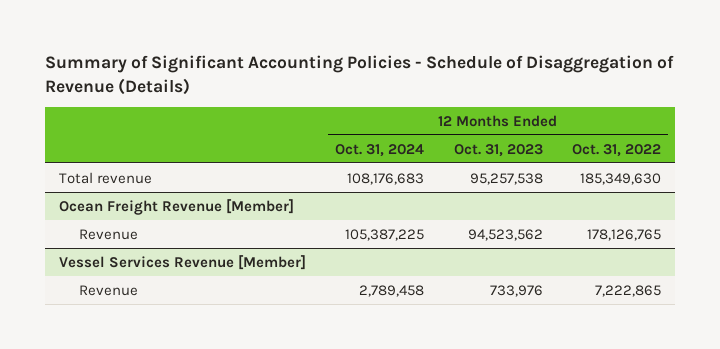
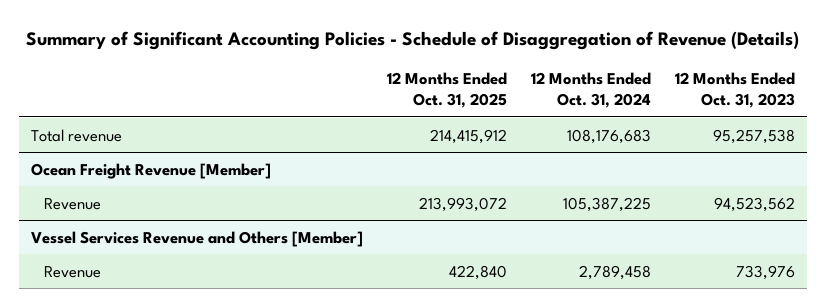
- | 12 Months Ended Oct. 31, 2024 | 12 Months Ended Oct. 31, 2023 | 12 Months Ended Oct. 31, 2022
+ | 12 Months Ended Oct. 31, 2025 | 12 Months Ended Oct. 31, 2024 | 12 Months Ended Oct. 31, 2023
- Vessel Services Revenue [Member]
+ Vessel Services Revenue and Others [Member]

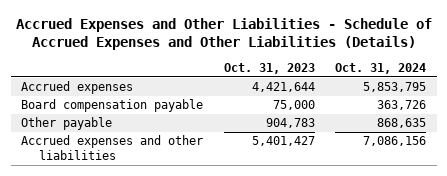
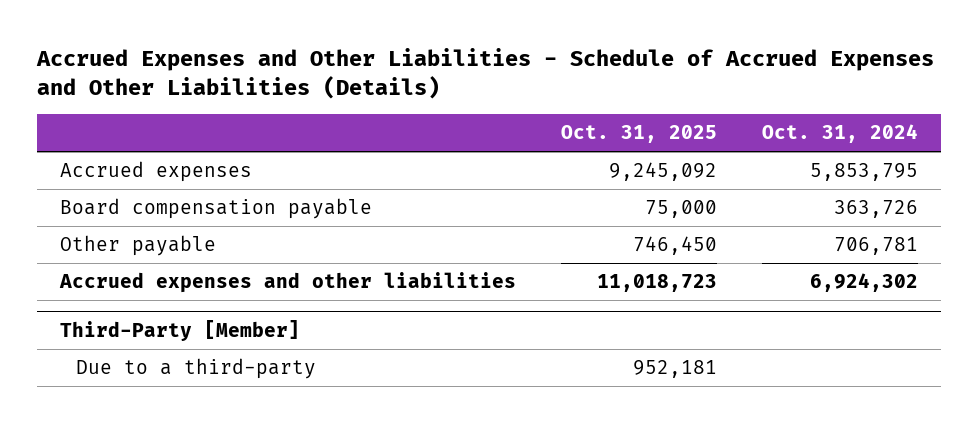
- | Oct. 31, 2023 | Oct. 31, 2024
+ | Oct. 31, 2025 | Oct. 31, 2024
- Other payable | 904,783 | 868,635
- Accrued expenses and other liabilities | 5,401,427 | 7,086,156
+ Other payable | 746,450 | 706,781
+ Accrued expenses and other liabilities | 11,018,723 | 6,924,302
+ Third-Party [Member]
+ Due to a third-party | 952,181 |

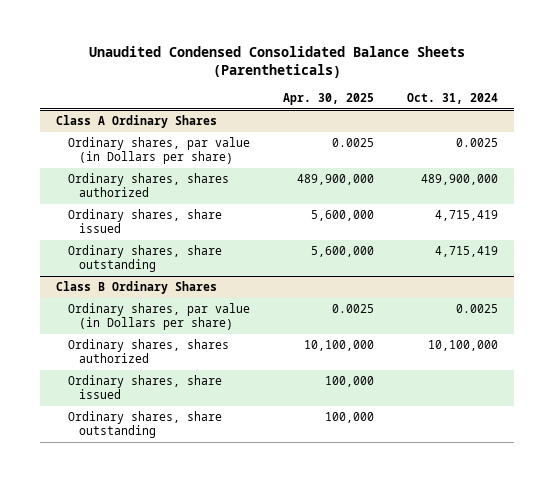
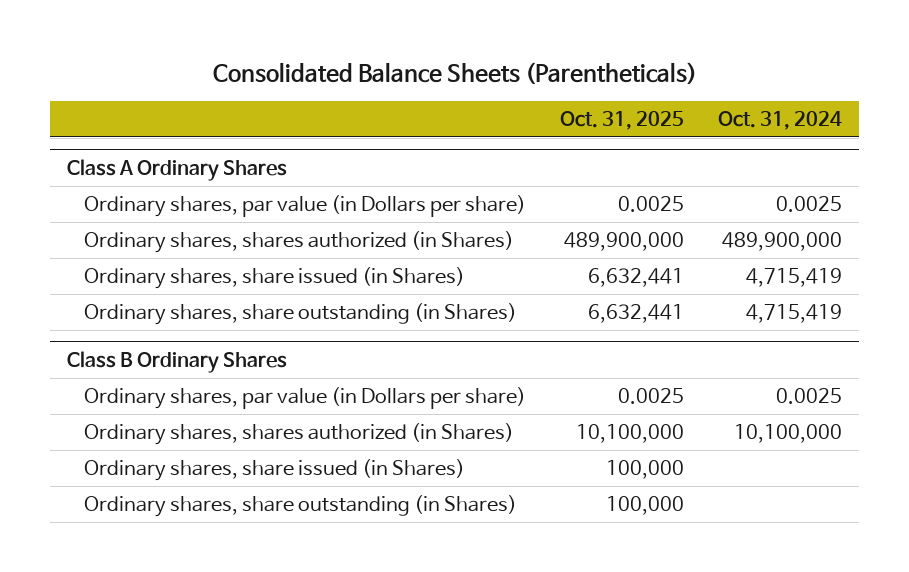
- Unaudited Condensed Consolidated Balance Sheets (Parentheticals)
+ Consolidated Balance Sheets (Parentheticals)
- | Apr. 30, 2025 | Oct. 31, 2024
+ | Oct. 31, 2025 | Oct. 31, 2024
@ Class A Ordinary Shares
- Ordinary shares, shares authorized | 489,900,000 | 489,900,000
- Ordinary shares, share issued | 5,600,000 | 4,715,419
- Ordinary shares, share outstanding | 5,600,000 | 4,715,419
+ Ordinary shares, shares authorized (in Shares) | 489,900,000 | 489,900,000
+ Ordinary shares, share issued (in Shares) | 6,632,441 | 4,715,419
+ Ordinary shares, share outstanding (in Shares) | 6,632,441 | 4,715,419
@ Class B Ordinary Shares
- Ordinary shares, shares authorized | 10,100,000 | 10,100,000
- Ordinary shares, share issued | 100,000 |
- Ordinary shares, share outstanding | 100,000 |
+ Ordinary shares, shares authorized (in Shares) | 10,100,000 | 10,100,000
+ Ordinary shares, share issued (in Shares) | 100,000 |
+ Ordinary shares, share outstanding (in Shares) | 100,000 |

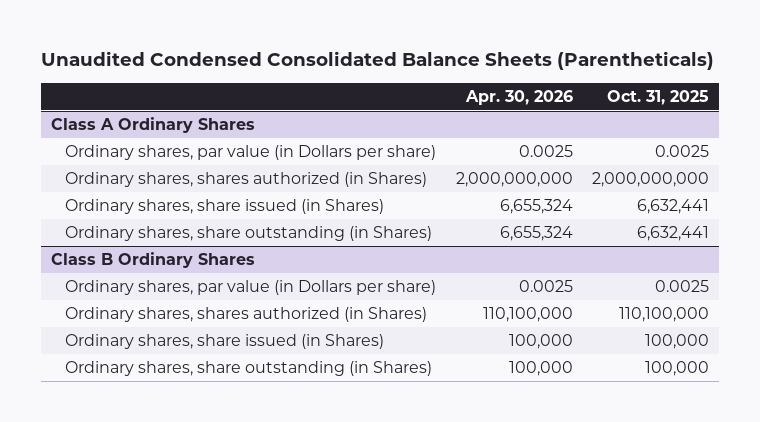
- Consolidated Balance Sheets (Parentheticals)
+ Unaudited Condensed Consolidated Balance Sheets (Parentheticals)
- | Oct. 31, 2025 | Oct. 31, 2024
+ | Apr. 30, 2026 | Oct. 31, 2025
@ Class A Ordinary Shares
- Ordinary shares, shares authorized (in Shares) | 489,900,000 | 489,900,000
+ Ordinary shares, shares authorized (in Shares) | 2,000,000,000 | 2,000,000,000
@ Class B Ordinary Shares
- Ordinary shares, shares authorized (in Shares) | 10,100,000 | 10,100,000
+ Ordinary shares, shares authorized (in Shares) | 110,100,000 | 110,100,000

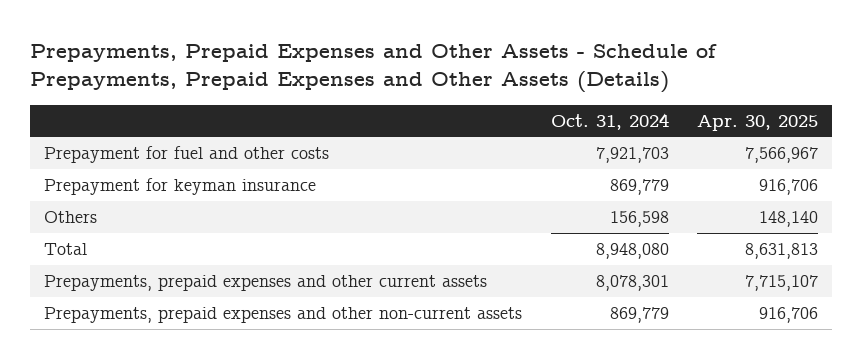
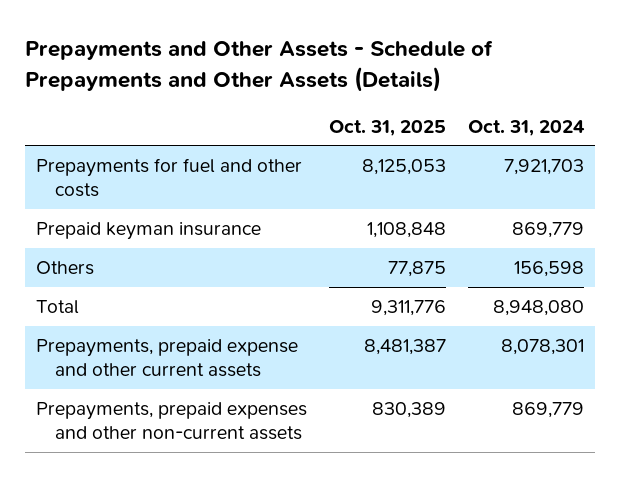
- Prepayments, Prepaid Expenses and Other Assets - Schedule of Prepayments, Prepaid Expenses and Other Assets (Details)
+ Prepayments and Other Assets - Schedule of Prepayments and Other Assets (Details)
- | Oct. 31, 2024 | Apr. 30, 2025
+ | Oct. 31, 2025 | Oct. 31, 2024
- Prepayment for fuel and other costs | 7,921,703 | 7,566,967
- Prepayment for keyman insurance | 869,779 | 916,706
+ Prepayments for fuel and other costs | 8,125,053 | 7,921,703
+ Prepaid keyman insurance | 1,108,848 | 869,779
- Prepayments, prepaid expenses and other current assets | 8,078,301 | 7,715,107
+ Prepayments, prepaid expense and other current assets | 8,481,387 | 8,078,301

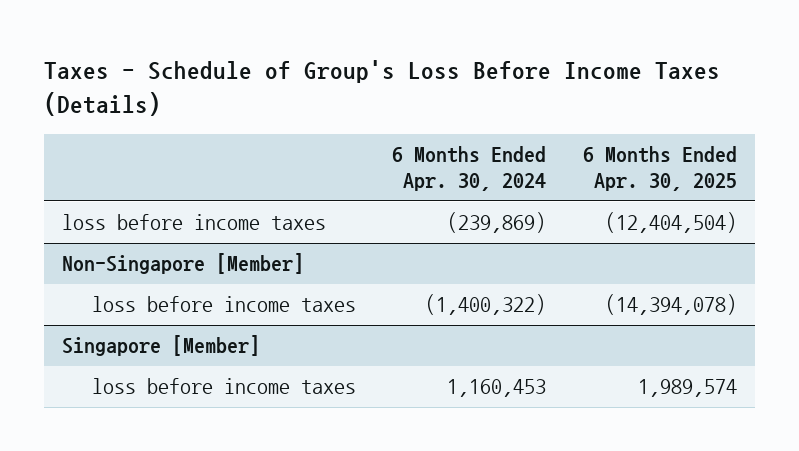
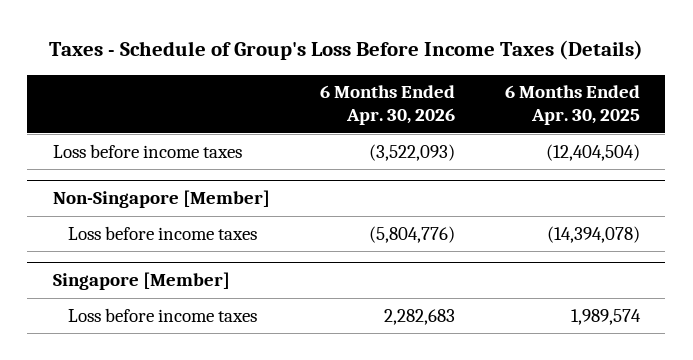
- | 6 Months Ended Apr. 30, 2024 | 6 Months Ended Apr. 30, 2025
+ | 6 Months Ended Apr. 30, 2026 | 6 Months Ended Apr. 30, 2025
- loss before income taxes | (239,869) | (12,404,504)
+ Loss before income taxes | (3,522,093) | (12,404,504)
@ Non-Singapore [Member]
- loss before income taxes | (1,400,322) | (14,394,078)
+ Loss before income taxes | (5,804,776) | (14,394,078)
@ Singapore [Member]
- loss before income taxes | 1,160,453 | 1,989,574
+ Loss before income taxes | 2,282,683 | 1,989,574

